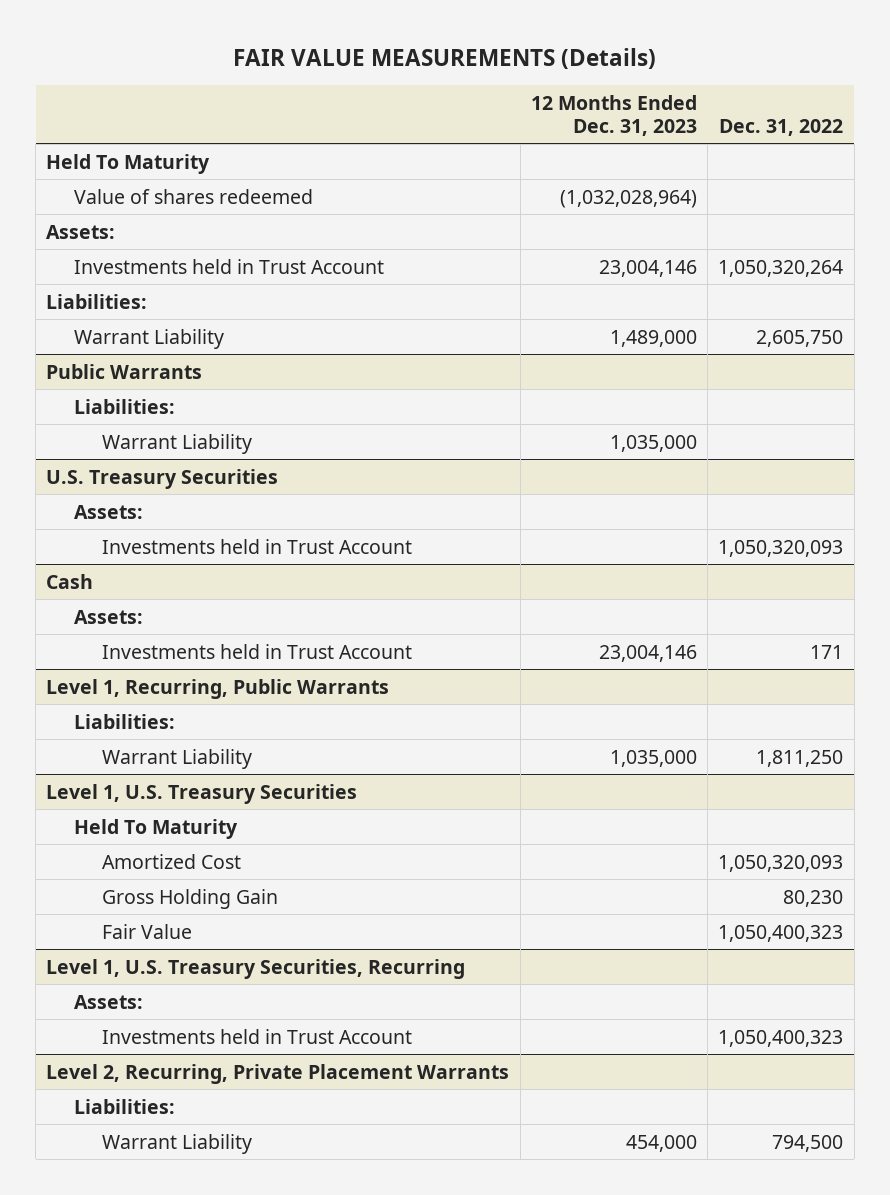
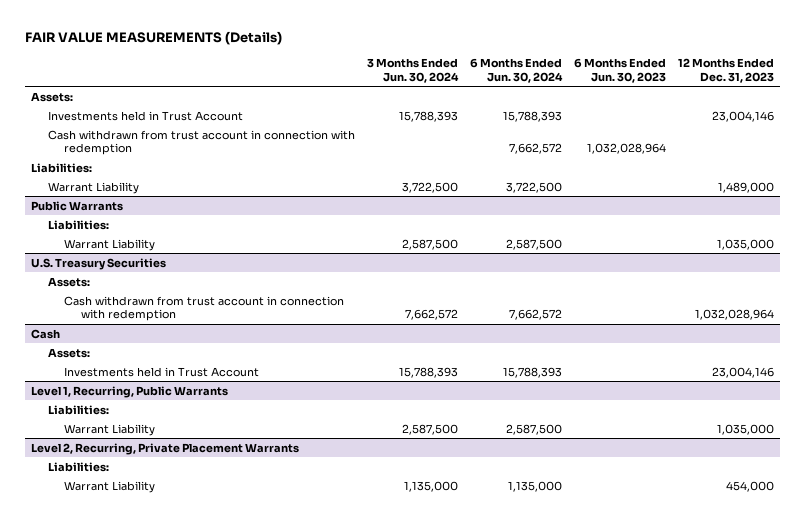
- | 12 Months Ended Dec. 31, 2023 | Dec. 31, 2022
+ | 3 Months Ended Jun. 30, 2024 | 6 Months Ended Jun. 30, 2024 | 6 Months Ended Jun. 30, 2023 | 12 Months Ended Dec. 31, 2023
- Held To Maturity
- Value of shares redeemed | (1,032,028,964) |
+ Cash withdrawn from trust account in connection with redemption | | 7,662,572 | 1,032,028,964 |
@ U.S. Treasury Securities
- Investments held in Trust Account | | 1,050,320,093
+ Cash withdrawn from trust account in connection with redemption | 7,662,572 | 7,662,572 | | 1,032,028,964
- Level 1, U.S. Treasury Securities
- Held To Maturity
- Amortized Cost | | 1,050,320,093
- Gross Holding Gain | | 80,230
- Fair Value | | 1,050,400,323
- Level 1, U.S. Treasury Securities, Recurring
- Assets:
- Investments held in Trust Account | | 1,050,400,323

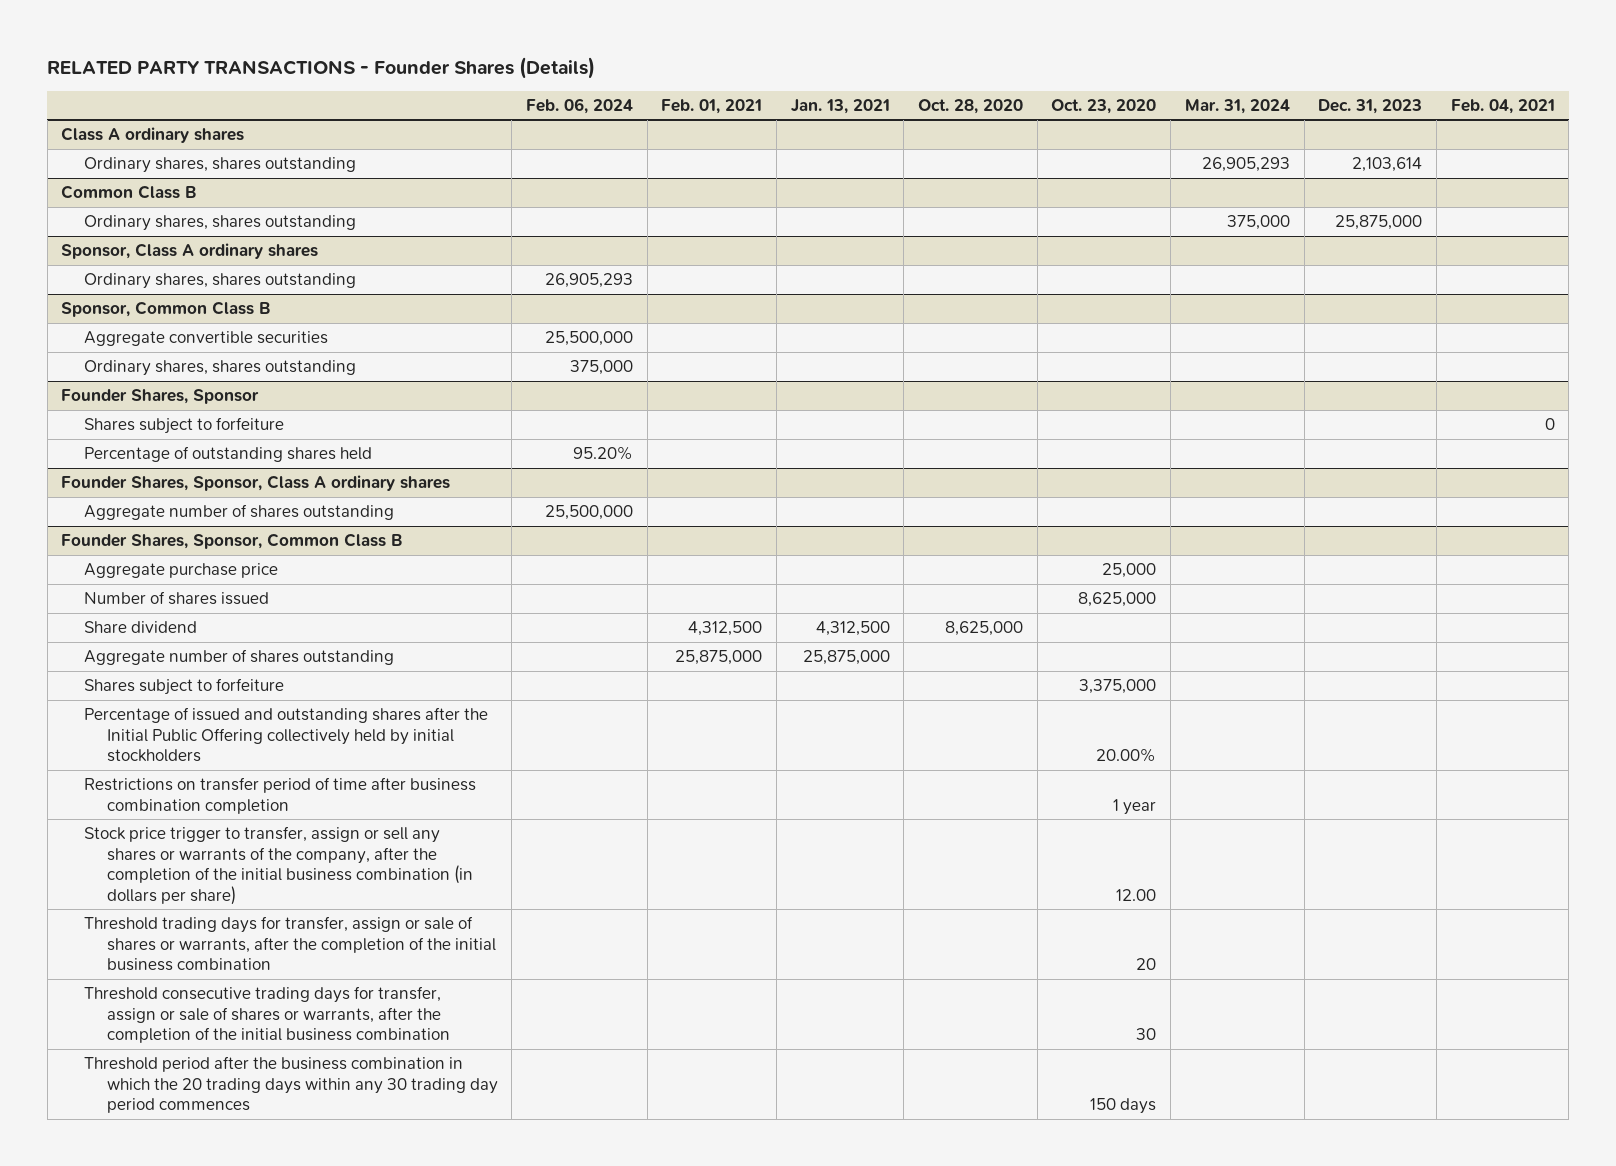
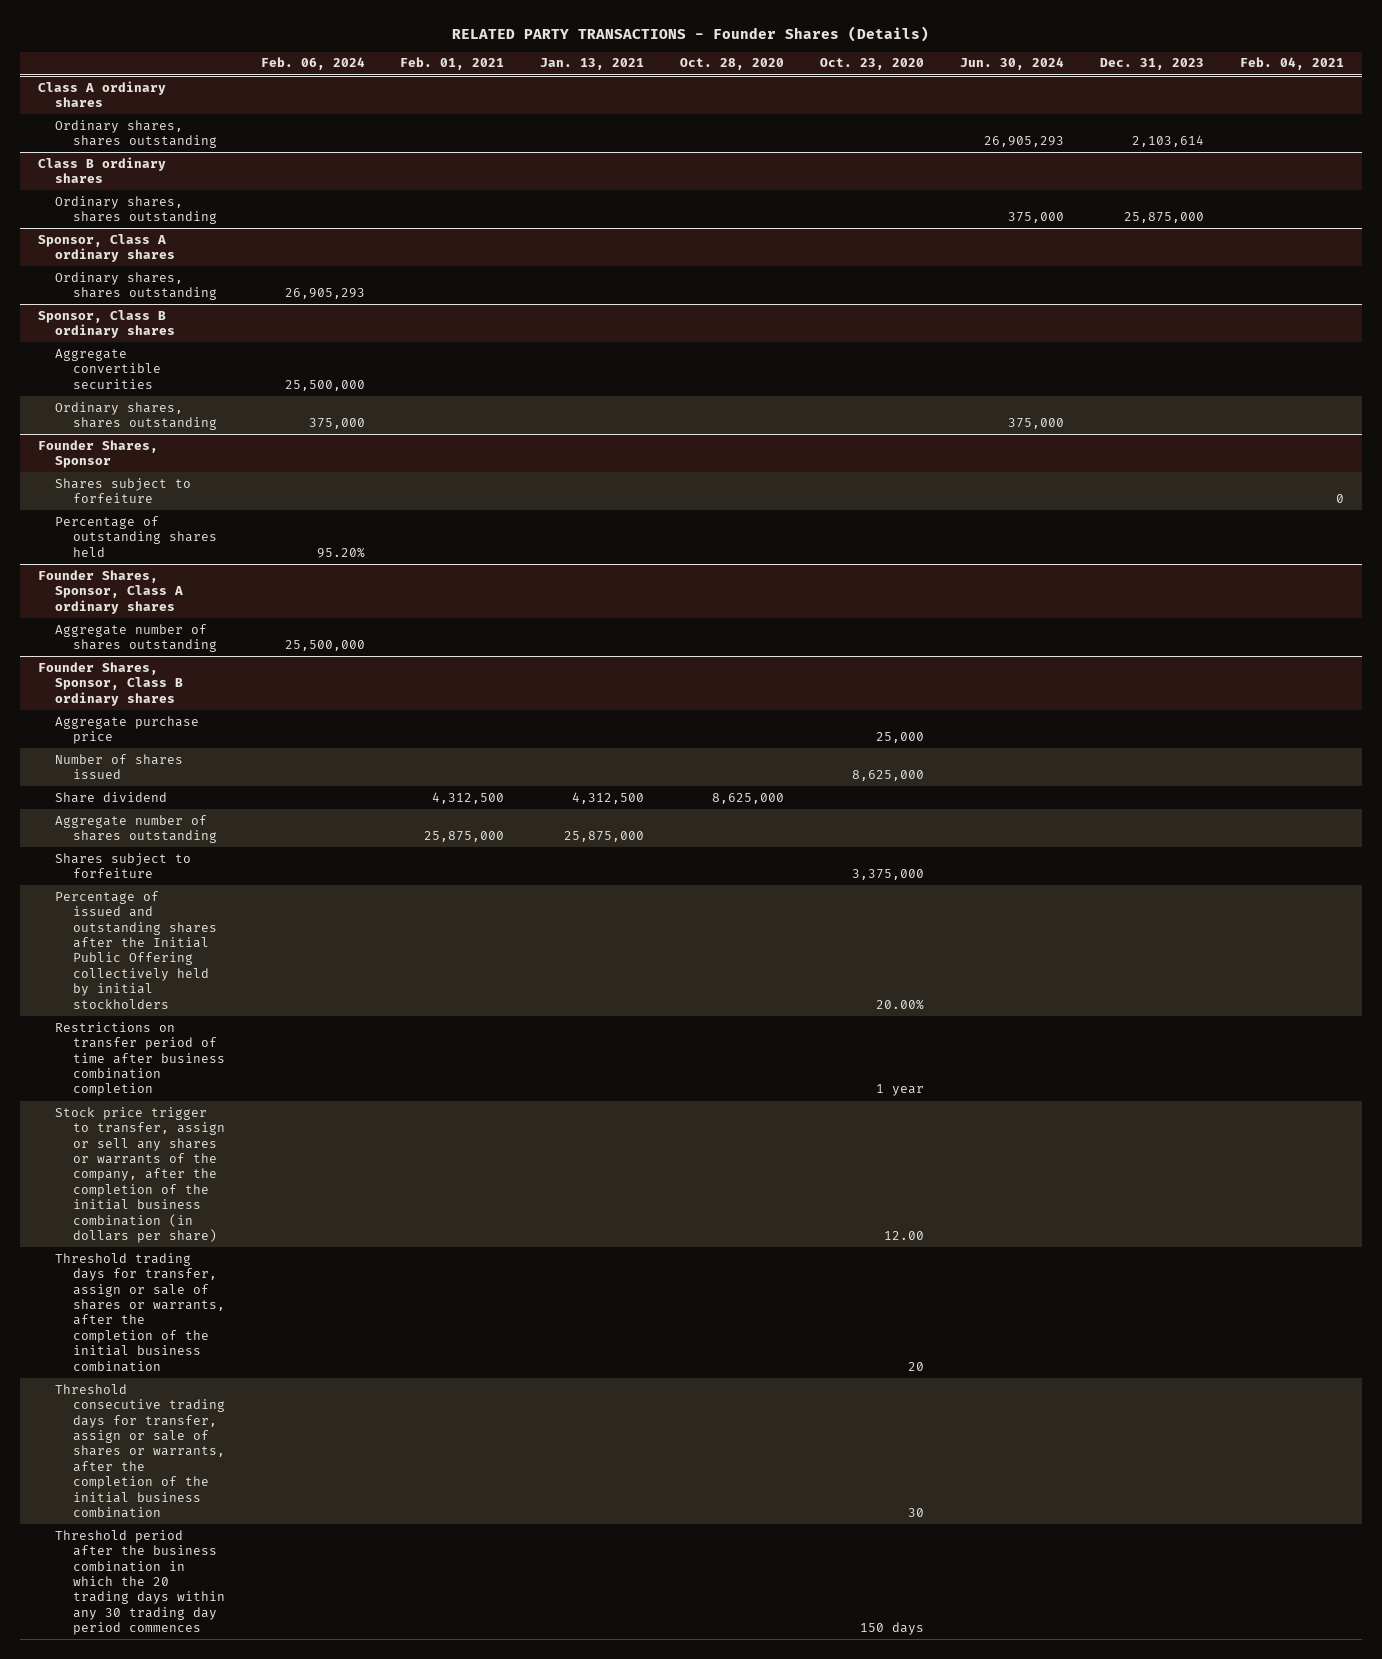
- | Feb. 06, 2024 | Feb. 01, 2021 | Jan. 13, 2021 | Oct. 28, 2020 | Oct. 23, 2020 | Mar. 31, 2024 | Dec. 31, 2023 | Feb. 04, 2021
+ | Feb. 06, 2024 | Feb. 01, 2021 | Jan. 13, 2021 | Oct. 28, 2020 | Oct. 23, 2020 | Jun. 30, 2024 | Dec. 31, 2023 | Feb. 04, 2021
- Common Class B
+ Class B ordinary shares
- Sponsor, Common Class B
+ Sponsor, Class B ordinary shares
- Founder Shares, Sponsor, Common Class B
+ Founder Shares, Sponsor, Class B ordinary shares

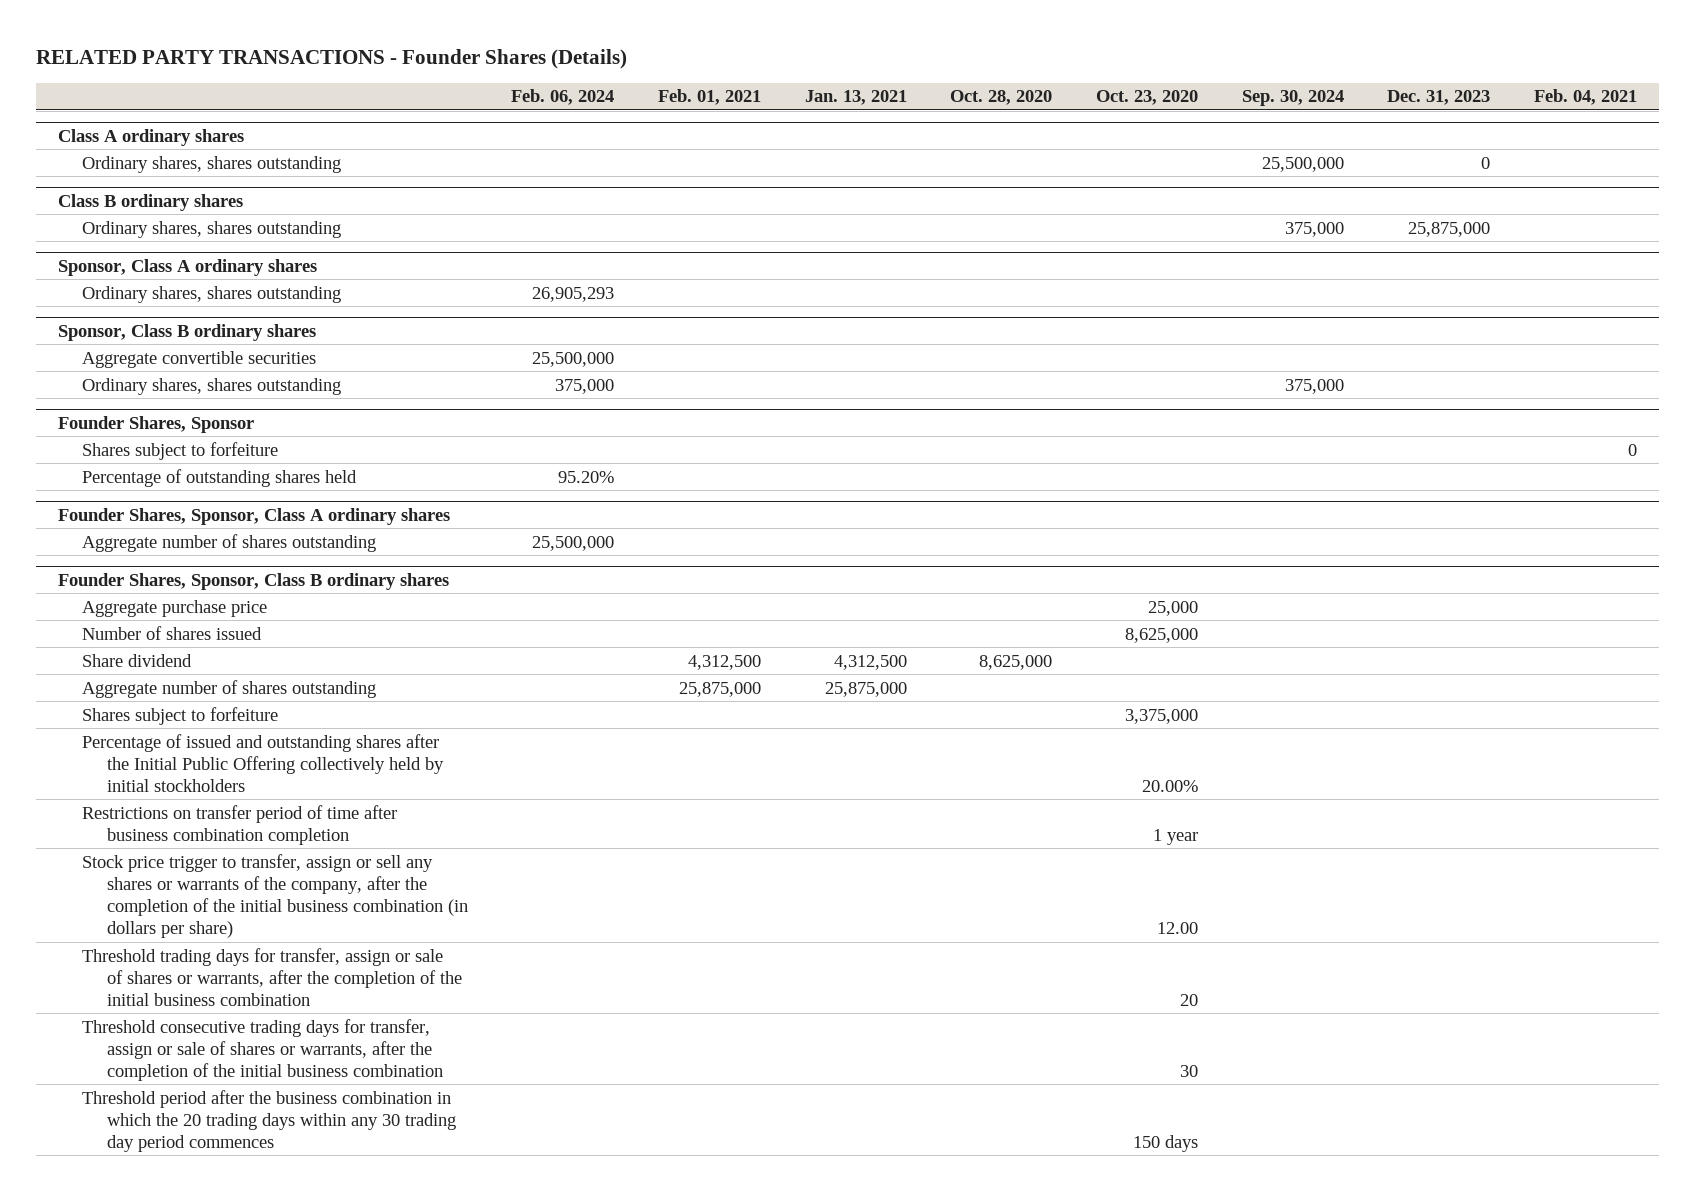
- | Feb. 06, 2024 | Feb. 01, 2021 | Jan. 13, 2021 | Oct. 28, 2020 | Oct. 23, 2020 | Jun. 30, 2024 | Dec. 31, 2023 | Feb. 04, 2021
+ | Feb. 06, 2024 | Feb. 01, 2021 | Jan. 13, 2021 | Oct. 28, 2020 | Oct. 23, 2020 | Sep. 30, 2024 | Dec. 31, 2023 | Feb. 04, 2021
@ Class A ordinary shares
- Ordinary shares, shares outstanding | | | | | | 26,905,293 | 2,103,614 |
+ Ordinary shares, shares outstanding | | | | | | 25,500,000 | 0 |

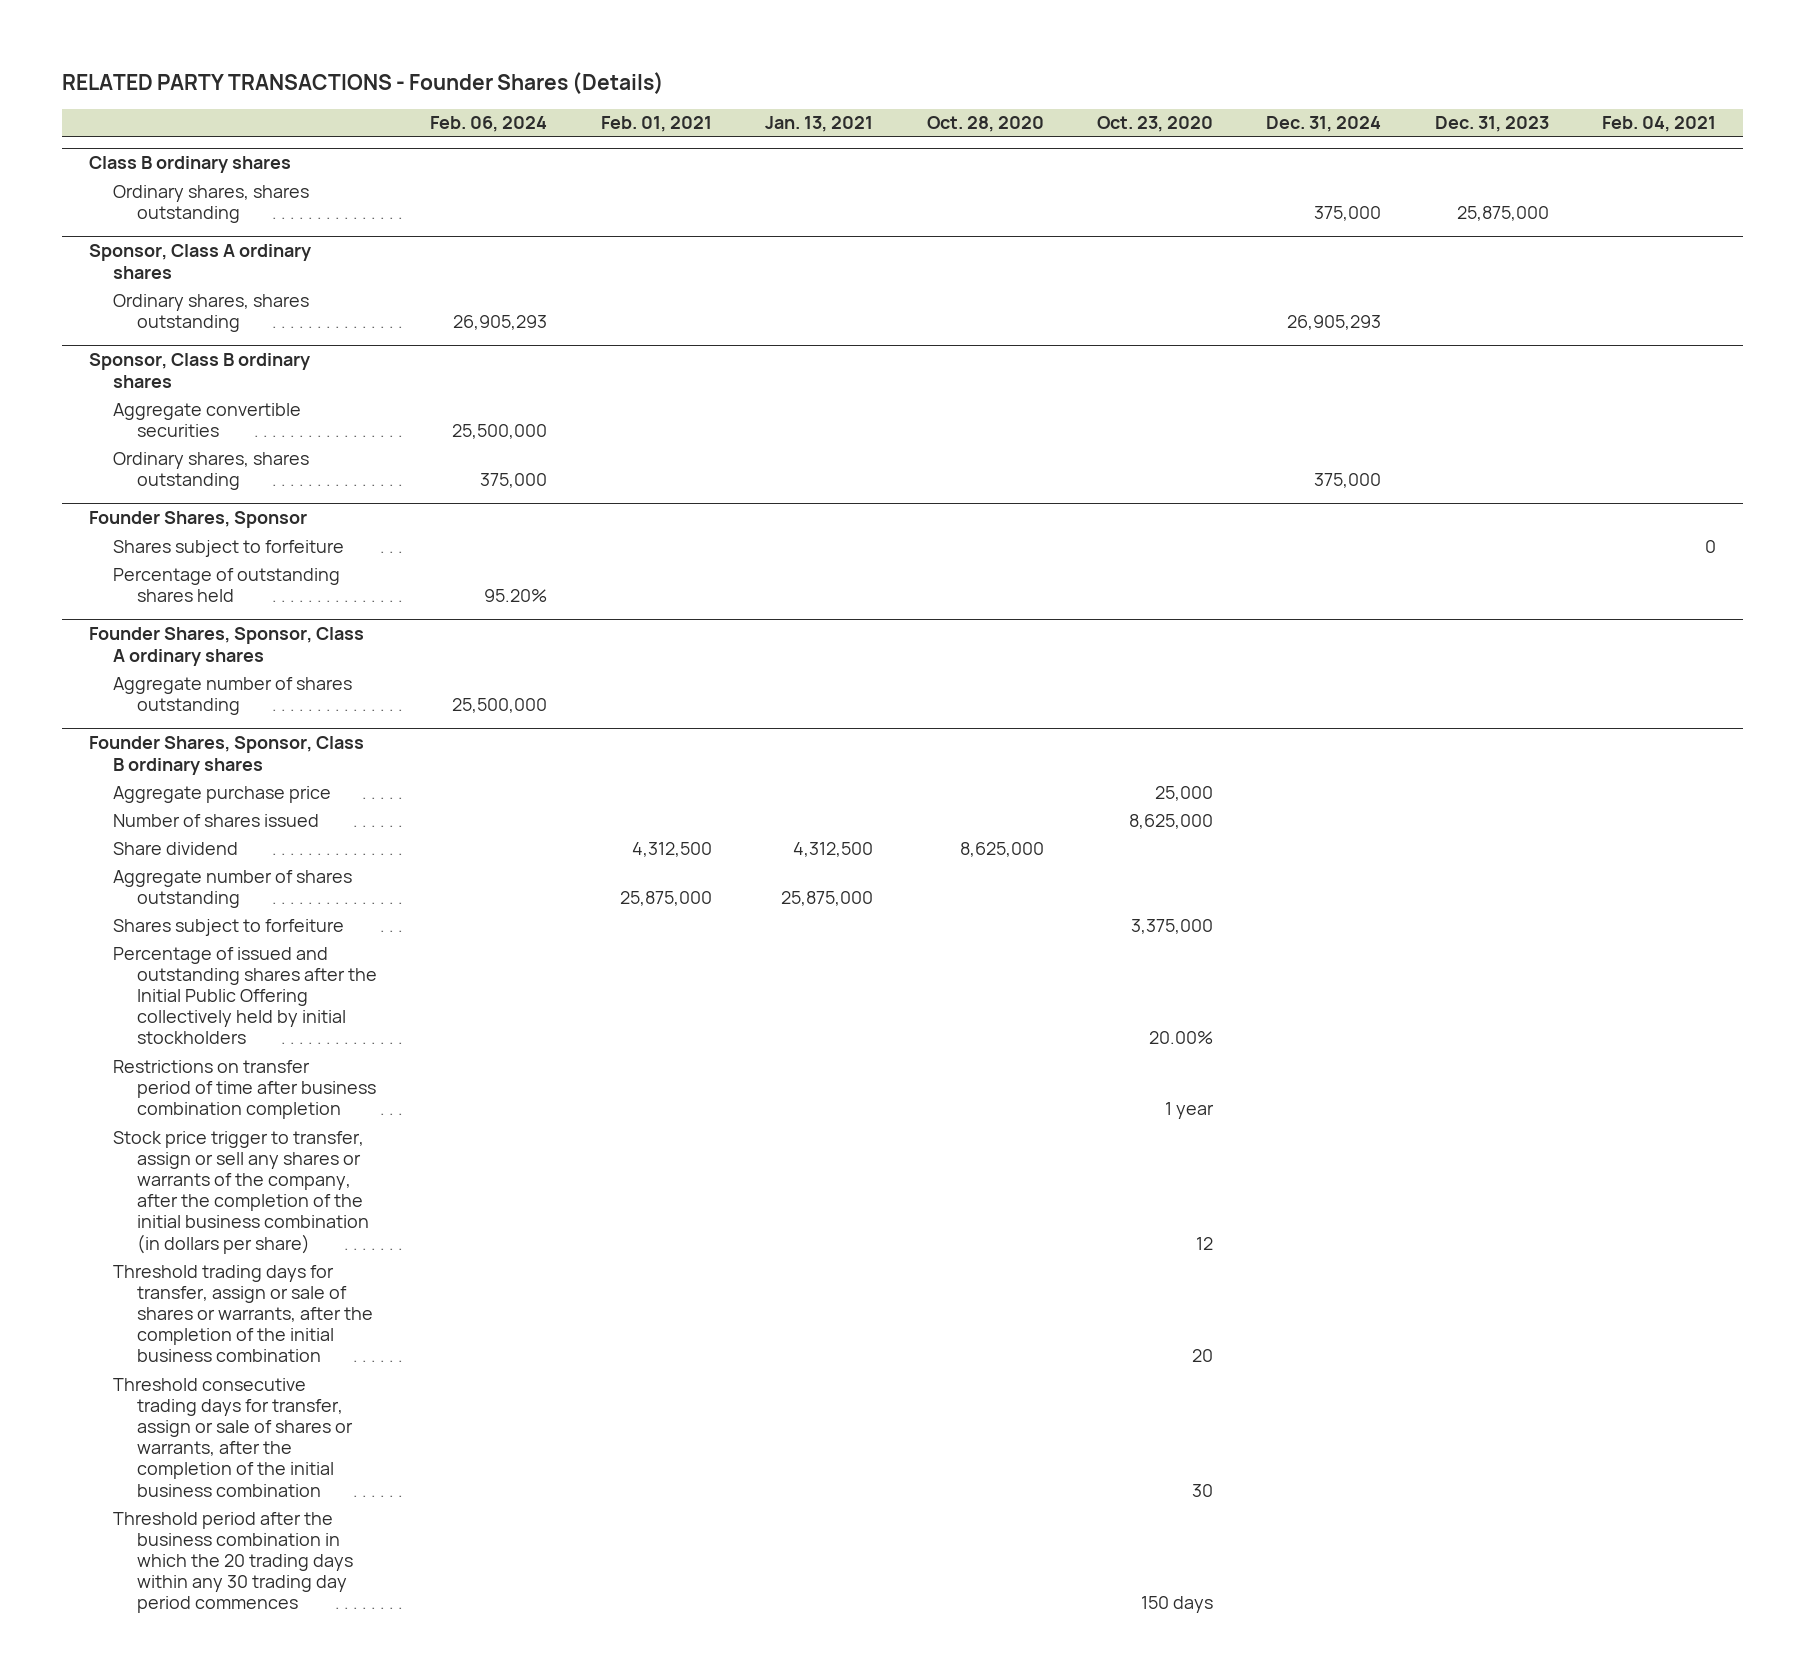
- | Feb. 06, 2024 | Feb. 01, 2021 | Jan. 13, 2021 | Oct. 28, 2020 | Oct. 23, 2020 | Sep. 30, 2024 | Dec. 31, 2023 | Feb. 04, 2021
+ | Feb. 06, 2024 | Feb. 01, 2021 | Jan. 13, 2021 | Oct. 28, 2020 | Oct. 23, 2020 | Dec. 31, 2024 | Dec. 31, 2023 | Feb. 04, 2021
- Class A ordinary shares
- Ordinary shares, shares outstanding | | | | | | 25,500,000 | 0 |
@ Founder Shares, Sponsor, Class B ordinary shares
- Stock price trigger to transfer, assign or sell any shares or warrants of the company, after the completion of the initial business combination (in dollars per share) | | | | | 12.00 | | |
+ Stock price trigger to transfer, assign or sell any shares or warrants of the company, after the completion of the initial business combination (in dollars per share) | | | | | 12 | | |

